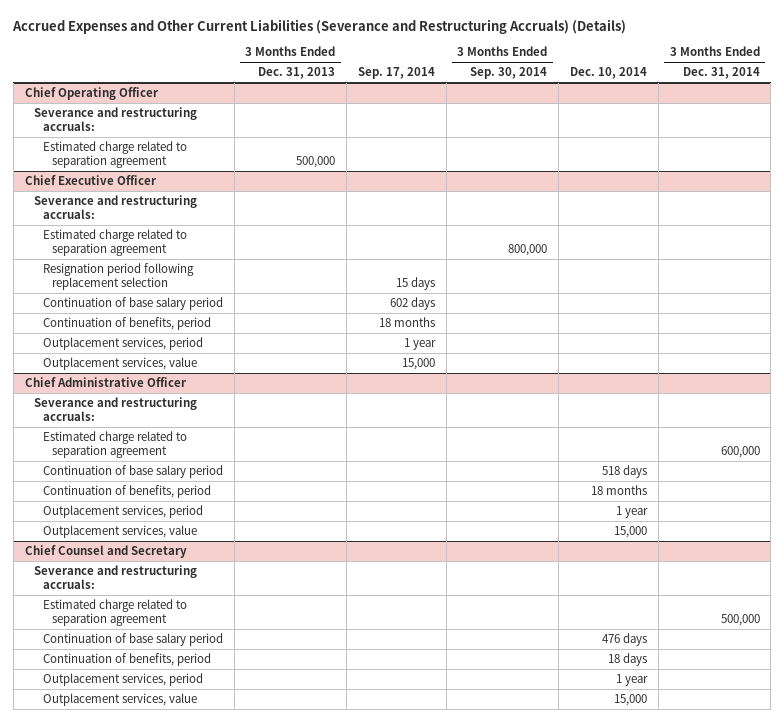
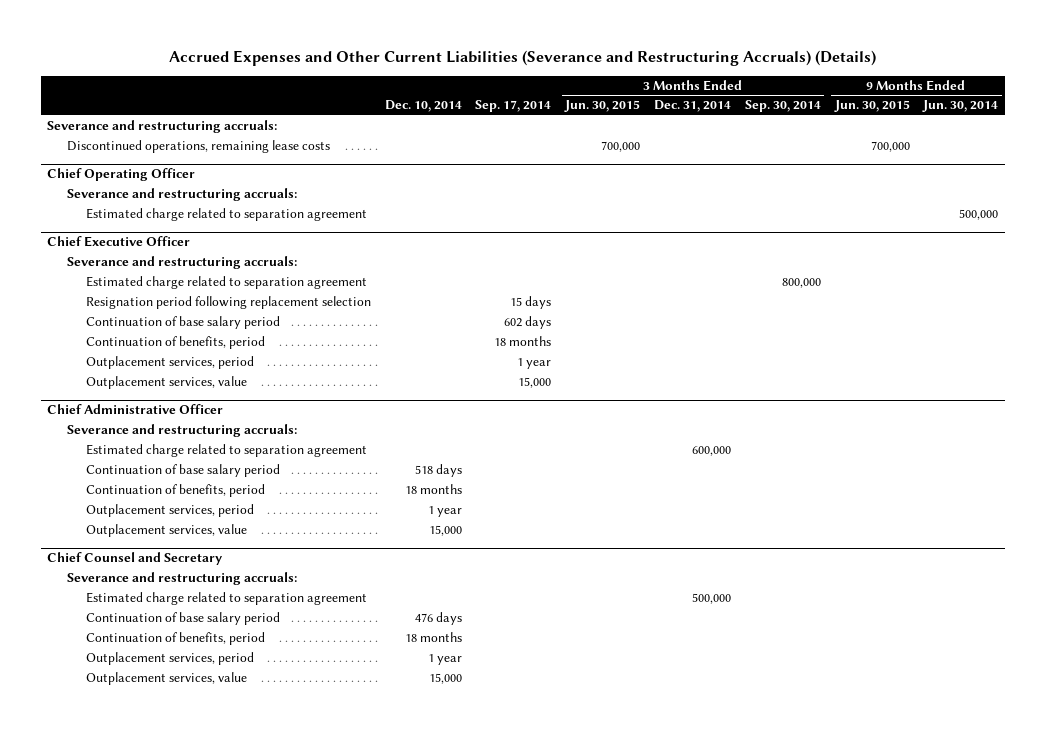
- | 3 Months Ended Dec. 31, 2013 | Sep. 17, 2014 | 3 Months Ended Sep. 30, 2014 | Dec. 10, 2014 | 3 Months Ended Dec. 31, 2014
+ | Dec. 10, 2014 | Sep. 17, 2014 | 3 Months Ended Jun. 30, 2015 | 3 Months Ended Dec. 31, 2014 | 3 Months Ended Sep. 30, 2014 | 9 Months Ended Jun. 30, 2015 | 9 Months Ended Jun. 30, 2014
+ Severance and restructuring accruals:
+ Discontinued operations, remaining lease costs | | | 700,000 | | | 700,000 |
@ Chief Counsel and Secretary
- Continuation of benefits, period | | | | 18 days |
+ Continuation of benefits, period | 18 months | | | | | |

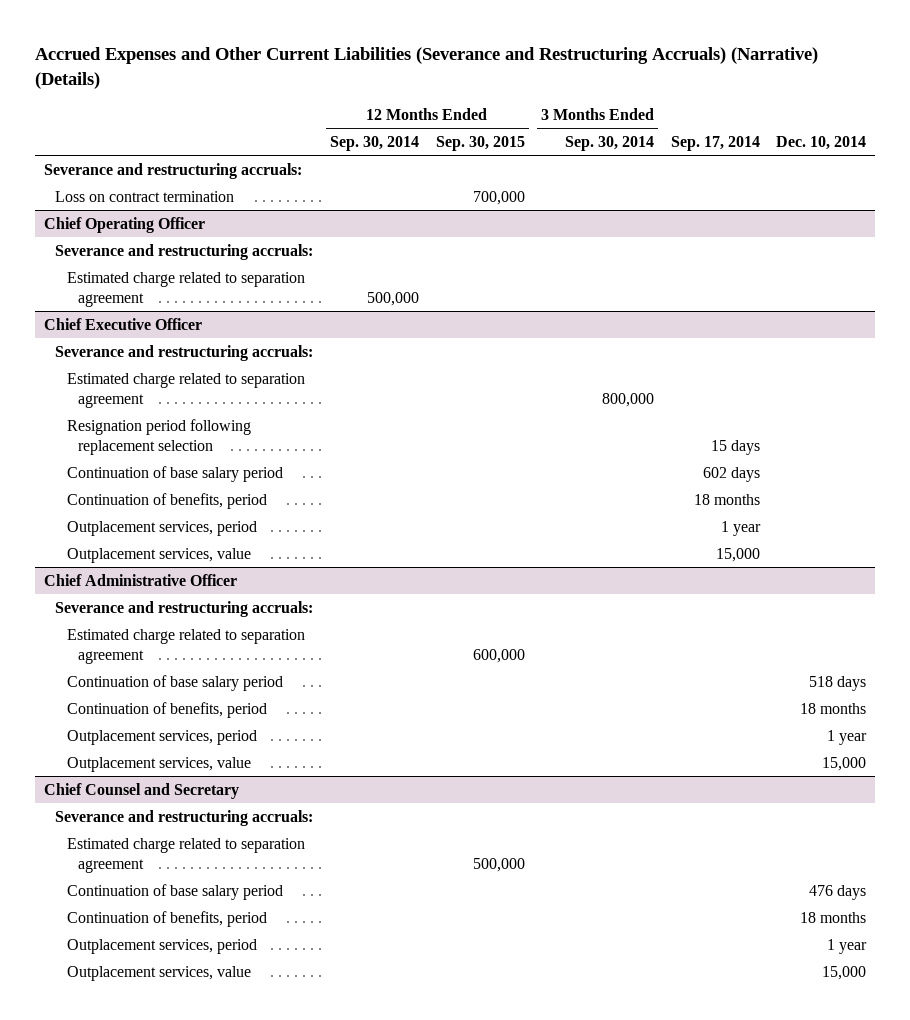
- Accrued Expenses and Other Current Liabilities (Severance and Restructuring Accruals) (Details)
+ Accrued Expenses and Other Current Liabilities (Severance and Restructuring Accruals) (Narrative) (Details)
- | Dec. 10, 2014 | Sep. 17, 2014 | 3 Months Ended Jun. 30, 2015 | 3 Months Ended Dec. 31, 2014 | 3 Months Ended Sep. 30, 2014 | 9 Months Ended Jun. 30, 2015 | 9 Months Ended Jun. 30, 2014
+ | 12 Months Ended Sep. 30, 2014 | 12 Months Ended Sep. 30, 2015 | 3 Months Ended Sep. 30, 2014 | Sep. 17, 2014 | Dec. 10, 2014
- Discontinued operations, remaining lease costs | | | 700,000 | | | 700,000 |
+ Loss on contract termination | | 700,000 | | |

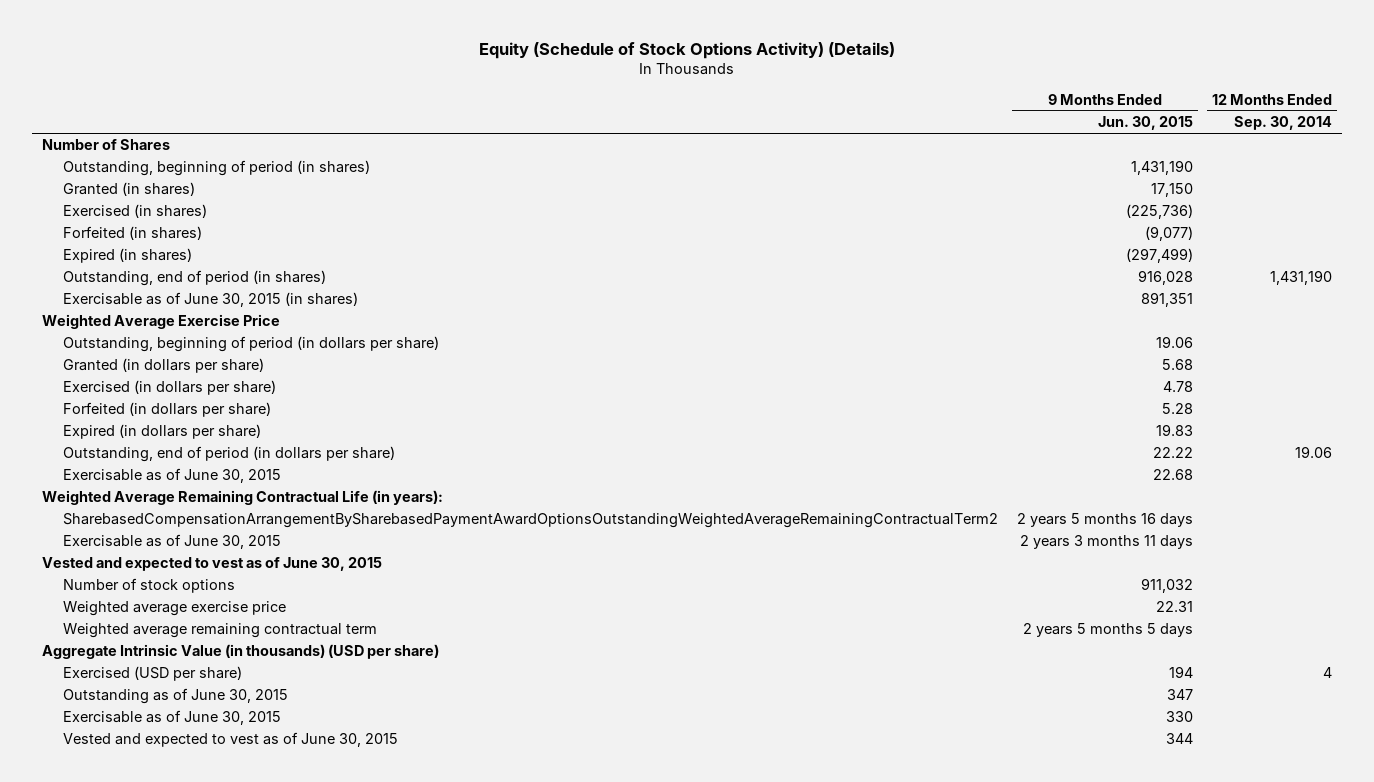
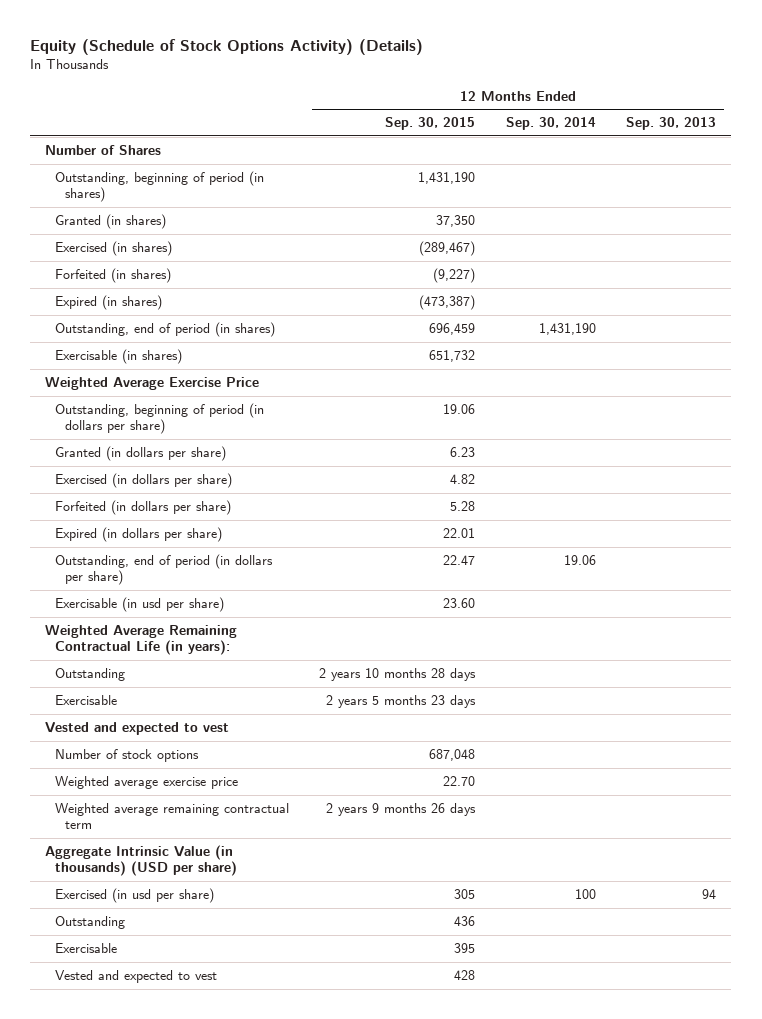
- | 9 Months Ended Jun. 30, 2015 | 12 Months Ended Sep. 30, 2014
+ | 12 Months Ended Sep. 30, 2015 | 12 Months Ended Sep. 30, 2014 | 12 Months Ended Sep. 30, 2013
- Exercisable as of June 30, 2015 (in shares) | 891,351 |
+ Exercisable (in shares) | 651,732 | |
- Exercisable as of June 30, 2015 | 22.68 |
+ Exercisable (in usd per share) | 23.60 | |
- SharebasedCompensationArrangementBySharebasedPaymentAwardOptionsOutstandingWeightedAverageRemainingContractualTerm2 | 2 years 5 months 16 days |
- Exercisable as of June 30, 2015 | 2 years 3 months 11 days |
- Vested and expected to vest as of June 30, 2015
+ Outstanding | 2 years 10 months 28 days | |
+ Exercisable | 2 years 5 months 23 days | |
+ Vested and expected to vest
- Exercised (USD per share) | 194 | 4
- Outstanding as of June 30, 2015 | 347 |
- Exercisable as of June 30, 2015 | 330 |
- Vested and expected to vest as of June 30, 2015 | 344 |
+ Exercised (in usd per share) | 305 | 100 | 94
+ Outstanding | 436 | |
+ Exercisable | 395 | |
+ Vested and expected to vest | 428 | |

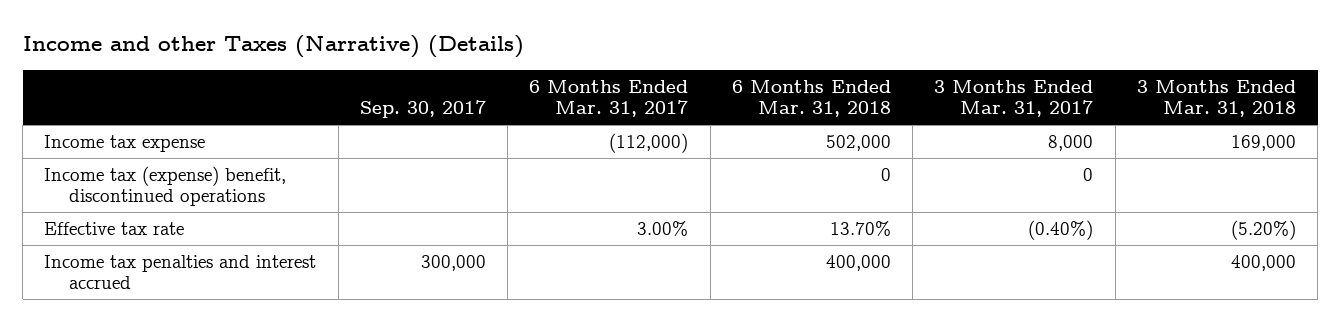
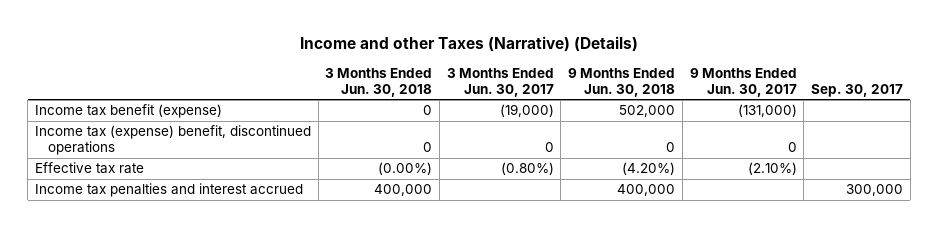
- | Sep. 30, 2017 | 6 Months Ended Mar. 31, 2017 | 6 Months Ended Mar. 31, 2018 | 3 Months Ended Mar. 31, 2017 | 3 Months Ended Mar. 31, 2018
+ | 3 Months Ended Jun. 30, 2018 | 3 Months Ended Jun. 30, 2017 | 9 Months Ended Jun. 30, 2018 | 9 Months Ended Jun. 30, 2017 | Sep. 30, 2017
- Income tax expense | | (112,000) | 502,000 | 8,000 | 169,000
+ Income tax benefit (expense) | 0 | (19,000) | 502,000 | (131,000) |

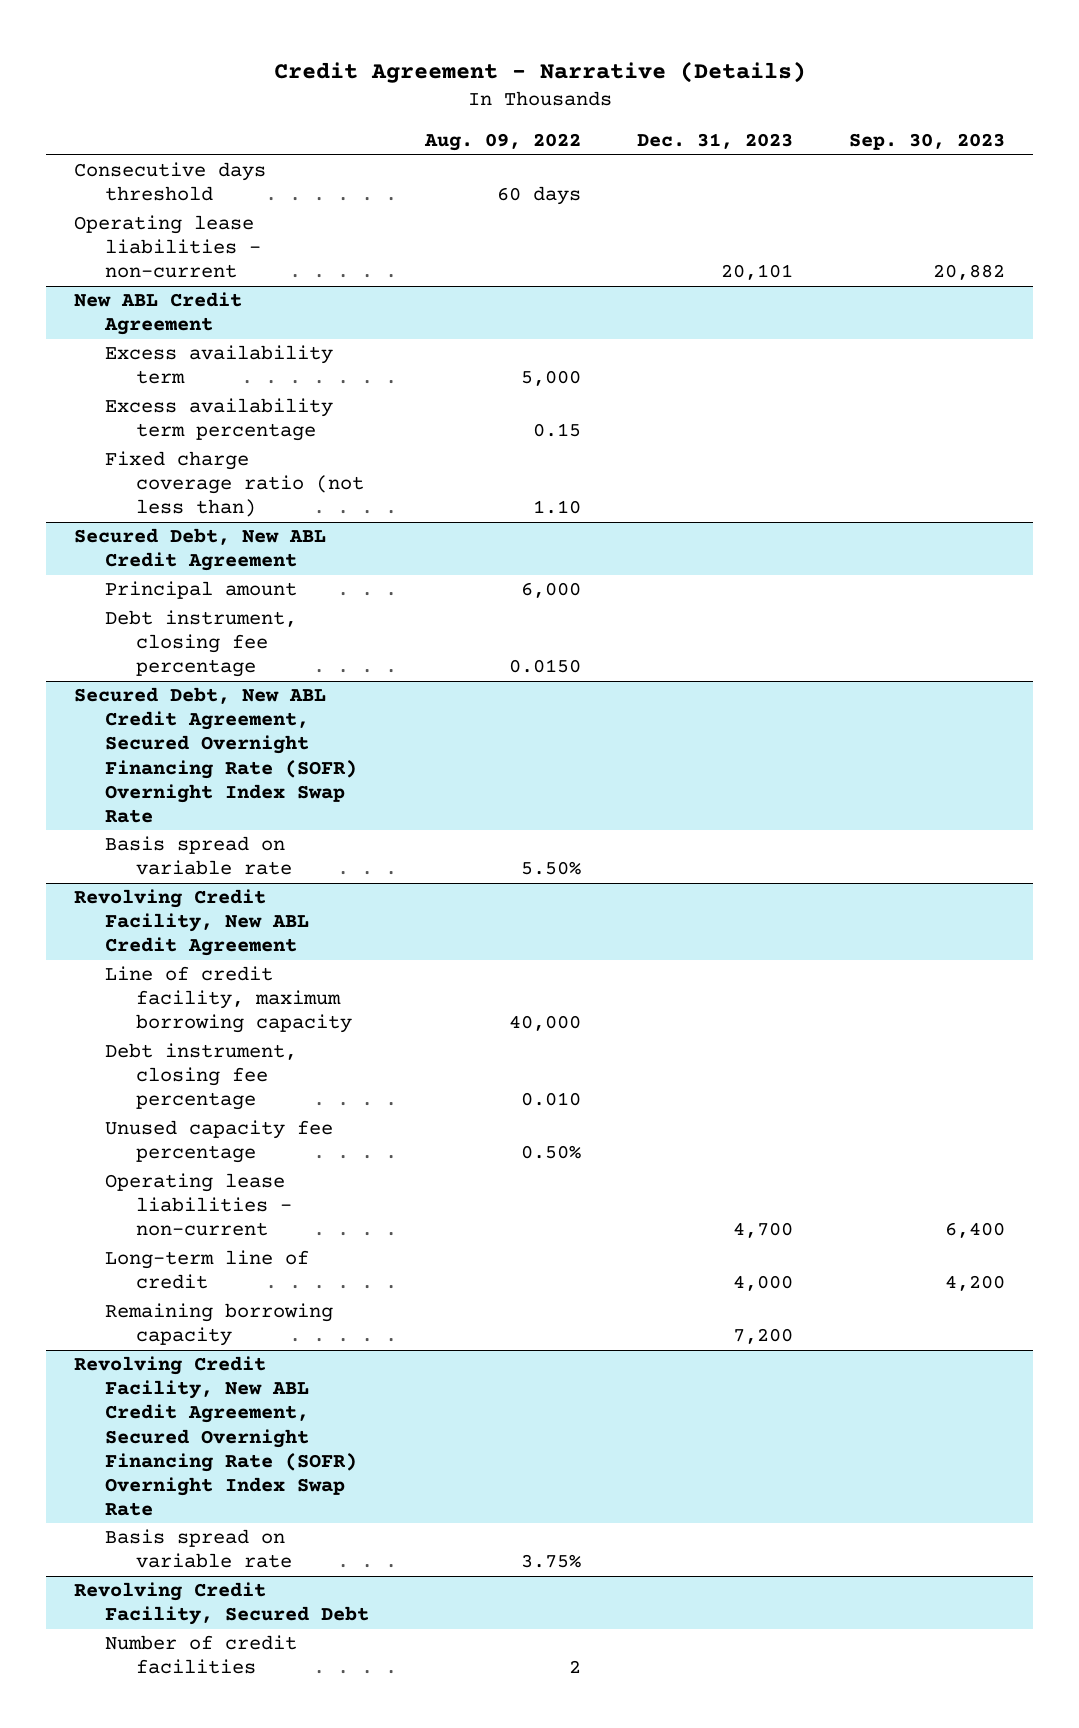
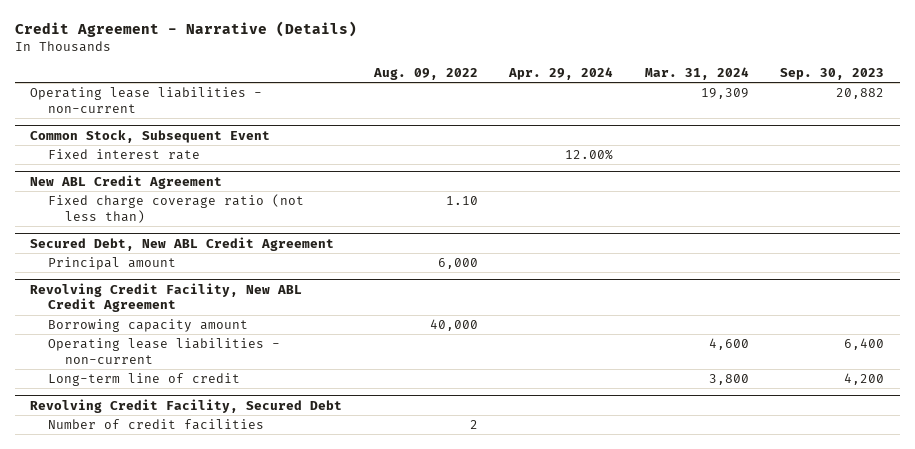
- | Aug. 09, 2022 | Dec. 31, 2023 | Sep. 30, 2023
+ | Aug. 09, 2022 | Apr. 29, 2024 | Mar. 31, 2024 | Sep. 30, 2023
- Consecutive days threshold | 60 days | |
+ Common Stock, Subsequent Event
+ Fixed interest rate | | 12.00% | |
@ New ABL Credit Agreement
- Excess availability term | 5,000 | |
- Excess availability term percentage | 0.15 | |
@ Secured Debt, New ABL Credit Agreement
- Debt instrument, closing fee percentage | 0.0150 | |
- Secured Debt, New ABL Credit Agreement, Secured Overnight Financing Rate (SOFR) Overnight Index Swap Rate
- Basis spread on variable rate | 5.50% | |
@ Revolving Credit Facility, New ABL Credit Agreement
- Line of credit facility, maximum borrowing capacity | 40,000 | |
- Debt instrument, closing fee percentage | 0.010 | |
- Unused capacity fee percentage | 0.50% | |
+ Borrowing capacity amount | 40,000 | | |
- Remaining borrowing capacity | | 7,200 |
- Revolving Credit Facility, New ABL Credit Agreement, Secured Overnight Financing Rate (SOFR) Overnight Index Swap Rate
- Basis spread on variable rate | 3.75% | |

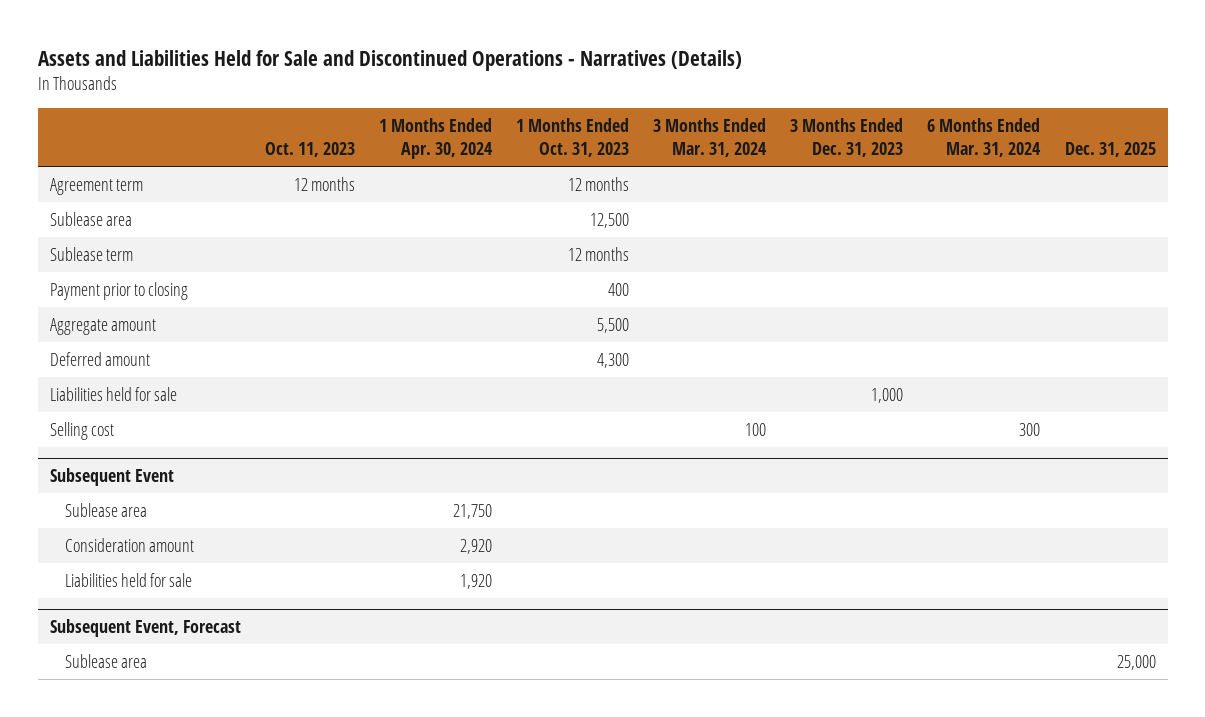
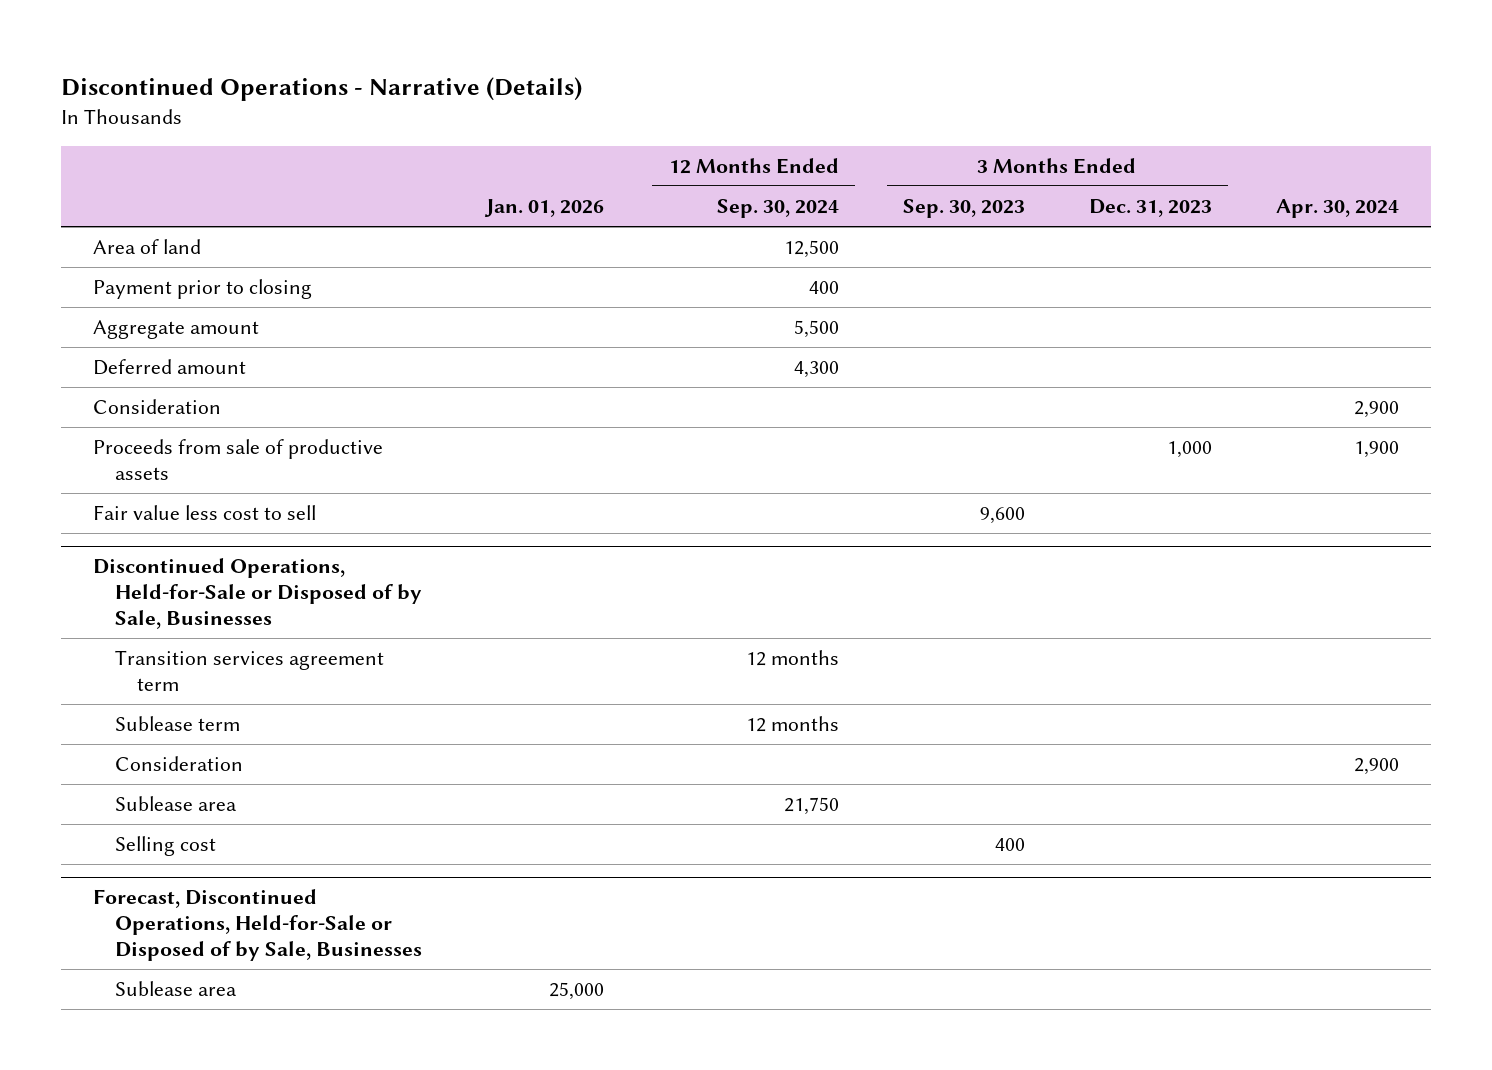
- Assets and Liabilities Held for Sale and Discontinued Operations - Narratives (Details)
+ Discontinued Operations - Narrative (Details)
- | Oct. 11, 2023 | 1 Months Ended Apr. 30, 2024 | 1 Months Ended Oct. 31, 2023 | 3 Months Ended Mar. 31, 2024 | 3 Months Ended Dec. 31, 2023 | 6 Months Ended Mar. 31, 2024 | Dec. 31, 2025
+ | Jan. 01, 2026 | 12 Months Ended Sep. 30, 2024 | 3 Months Ended Sep. 30, 2023 | 3 Months Ended Dec. 31, 2023 | Apr. 30, 2024
- Agreement term | 12 months | | 12 months | | | |
- Sublease area | | | 12,500 | | | |
- Sublease term | | | 12 months | | | |
+ Area of land | | 12,500 | | |
- Liabilities held for sale | | | | | 1,000 | |
- Selling cost | | | | 100 | | 300 |
- Subsequent Event
- Sublease area | | 21,750 | | | | |
- Consideration amount | | 2,920 | | | | |
- Liabilities held for sale | | 1,920 | | | | |
- Subsequent Event, Forecast
- Sublease area | | | | | | | 25,000
+ Consideration | | | | | 2,900
+ Proceeds from sale of productive assets | | | | 1,000 | 1,900
+ Fair value less cost to sell | | | 9,600 | |
+ Discontinued Operations, Held-for-Sale or Disposed of by Sale, Businesses
+ Transition services agreement term | | 12 months | | |
+ Sublease term | | 12 months | | |
+ Consideration | | | | | 2,900
+ Sublease area | | 21,750 | | |
+ Selling cost | | | 400 | |
+ Forecast, Discontinued Operations, Held-for-Sale or Disposed of by Sale, Businesses
+ Sublease area | 25,000 | | | |

